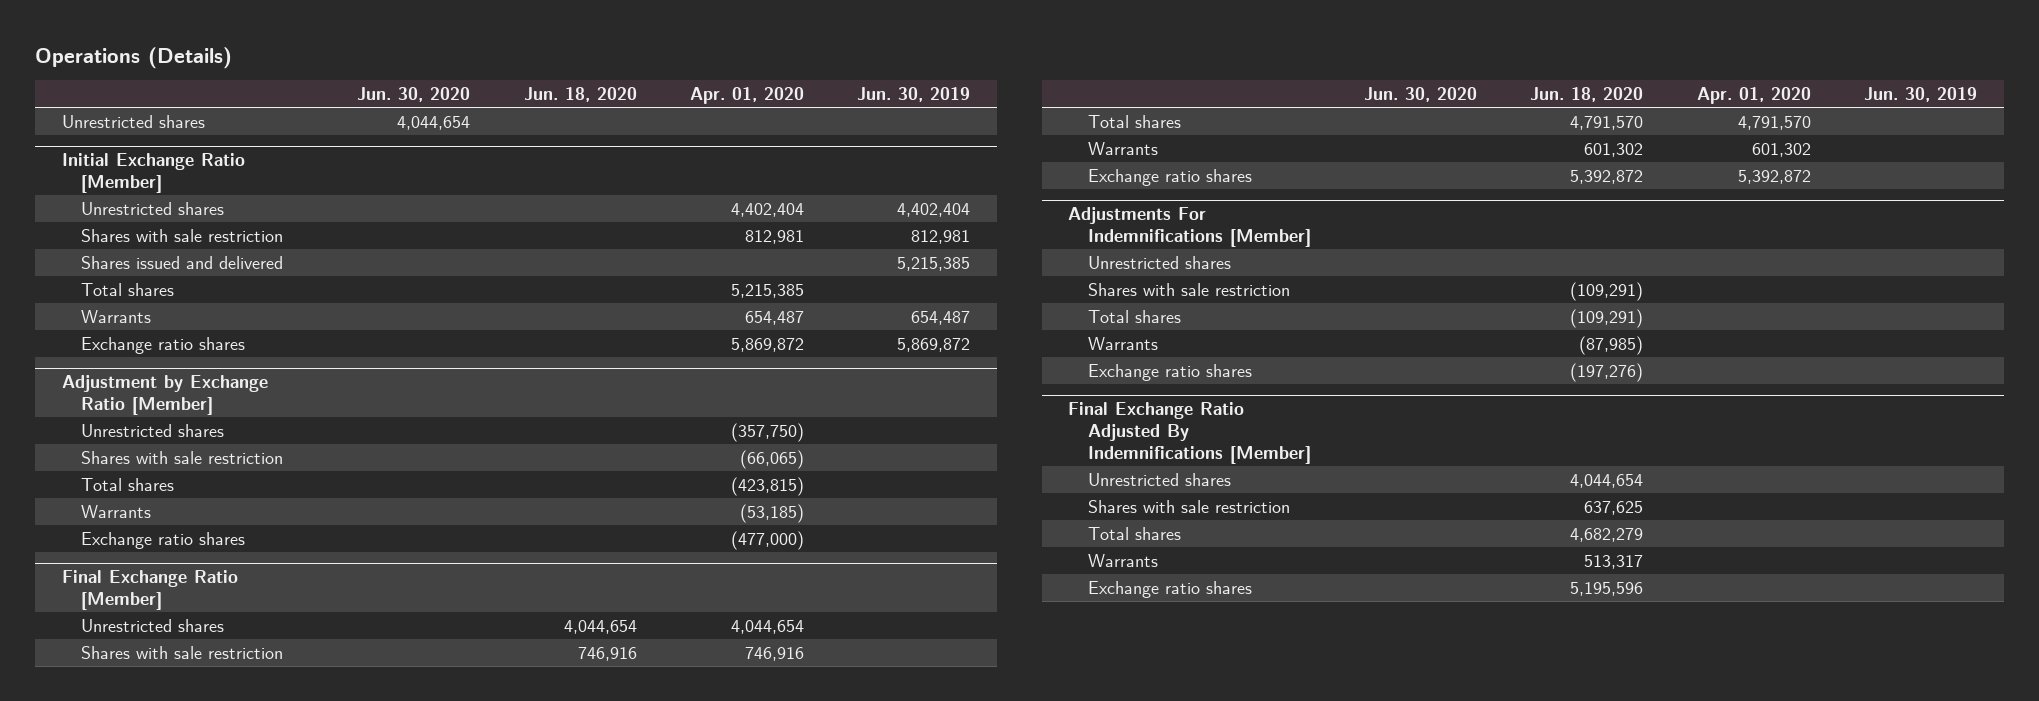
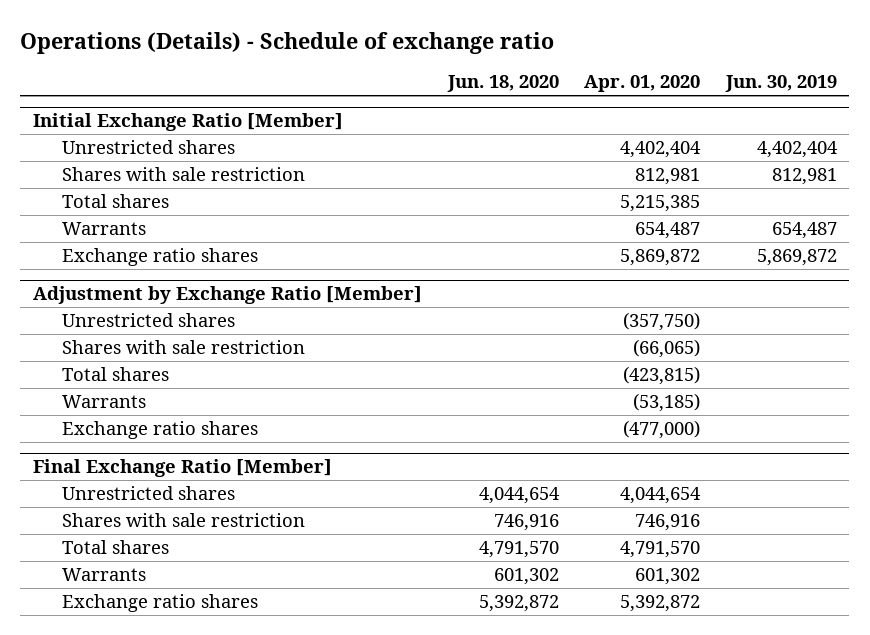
- Operations (Details)
+ Operations (Details) - Schedule of exchange ratio
- | Jun. 30, 2020 | Jun. 18, 2020 | Apr. 01, 2020 | Jun. 30, 2019
+ | Jun. 18, 2020 | Apr. 01, 2020 | Jun. 30, 2019
- Unrestricted shares | 4,044,654 | | |
@ Initial Exchange Ratio [Member]
- Shares issued and delivered | | | | 5,215,385
- Adjustments For Indemnifications [Member]
- Unrestricted shares
- Shares with sale restriction | | (109,291) | |
- Total shares | | (109,291) | |
- Warrants | | (87,985) | |
- Exchange ratio shares | | (197,276) | |
- Final Exchange Ratio Adjusted By Indemnifications [Member]
- Unrestricted shares | | 4,044,654 | |
- Shares with sale restriction | | 637,625 | |
- Total shares | | 4,682,279 | |
- Warrants | | 513,317 | |
- Exchange ratio shares | | 5,195,596 | |

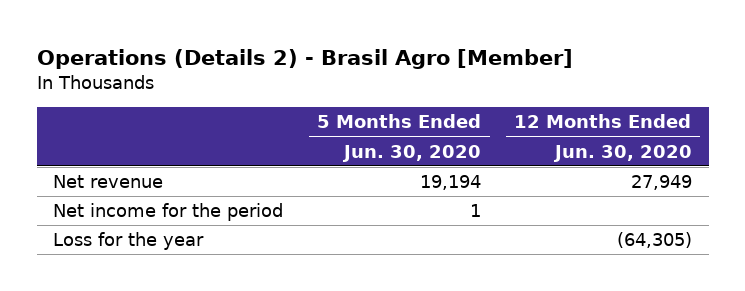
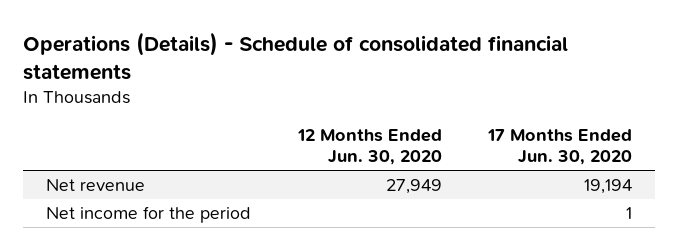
- Operations (Details 2) - Brasil Agro [Member]
+ Operations (Details) - Schedule of consolidated financial statements
- | 5 Months Ended Jun. 30, 2020 | 12 Months Ended Jun. 30, 2020
+ | 12 Months Ended Jun. 30, 2020 | 17 Months Ended Jun. 30, 2020
- Loss for the year | | (64,305)

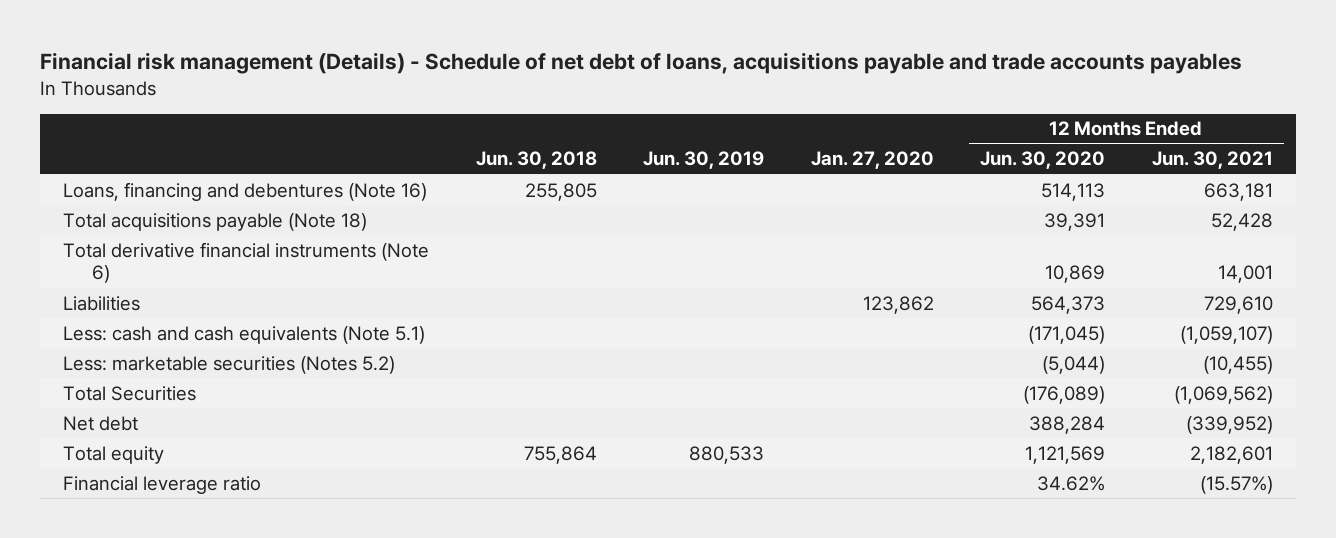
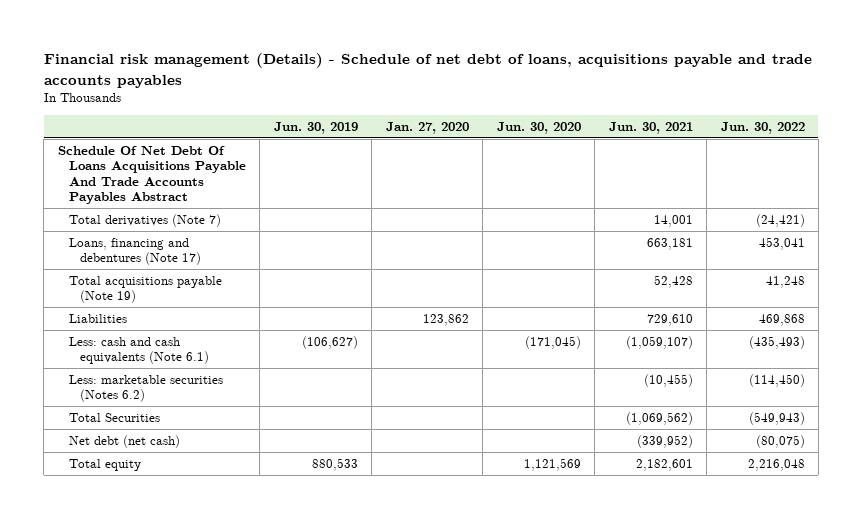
- | Jun. 30, 2018 | Jun. 30, 2019 | Jan. 27, 2020 | 12 Months Ended Jun. 30, 2020 | 12 Months Ended Jun. 30, 2021
+ | Jun. 30, 2019 | Jan. 27, 2020 | Jun. 30, 2020 | Jun. 30, 2021 | Jun. 30, 2022
- Loans, financing and debentures (Note 16) | 255,805 | | | 514,113 | 663,181
- Total acquisitions payable (Note 18) | | | | 39,391 | 52,428
- Total derivative financial instruments (Note 6) | | | | 10,869 | 14,001
+ Schedule Of Net Debt Of Loans Acquisitions Payable And Trade Accounts Payables Abstract
+ Total derivatives (Note 7) | | | | 14,001 | (24,421)
+ Loans, financing and debentures (Note 17) | | | | 663,181 | 453,041
+ Total acquisitions payable (Note 19) | | | | 52,428 | 41,248
- Less: cash and cash equivalents (Note 5.1) | | | | (171,045) | (1,059,107)
- Less: marketable securities (Notes 5.2) | | | | (5,044) | (10,455)
+ Less: cash and cash equivalents (Note 6.1) | (106,627) | | (171,045) | (1,059,107) | (435,493)
+ Less: marketable securities (Notes 6.2) | | | | (10,455) | (114,450)
- Net debt | | | | 388,284 | (339,952)
+ Net debt (net cash) | | | | (339,952) | (80,075)
- Financial leverage ratio | | | | 34.62% | (15.57%)

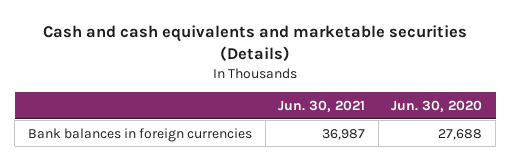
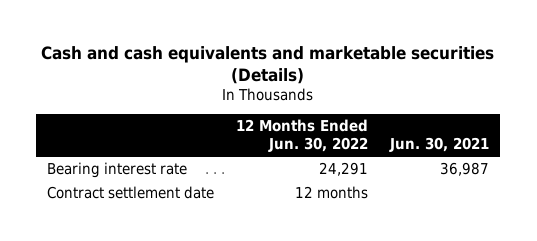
- | Jun. 30, 2021 | Jun. 30, 2020
+ | 12 Months Ended Jun. 30, 2022 | Jun. 30, 2021
- Bank balances in foreign currencies | 36,987 | 27,688
+ Bearing interest rate | 24,291 | 36,987
+ Contract settlement date | 12 months |

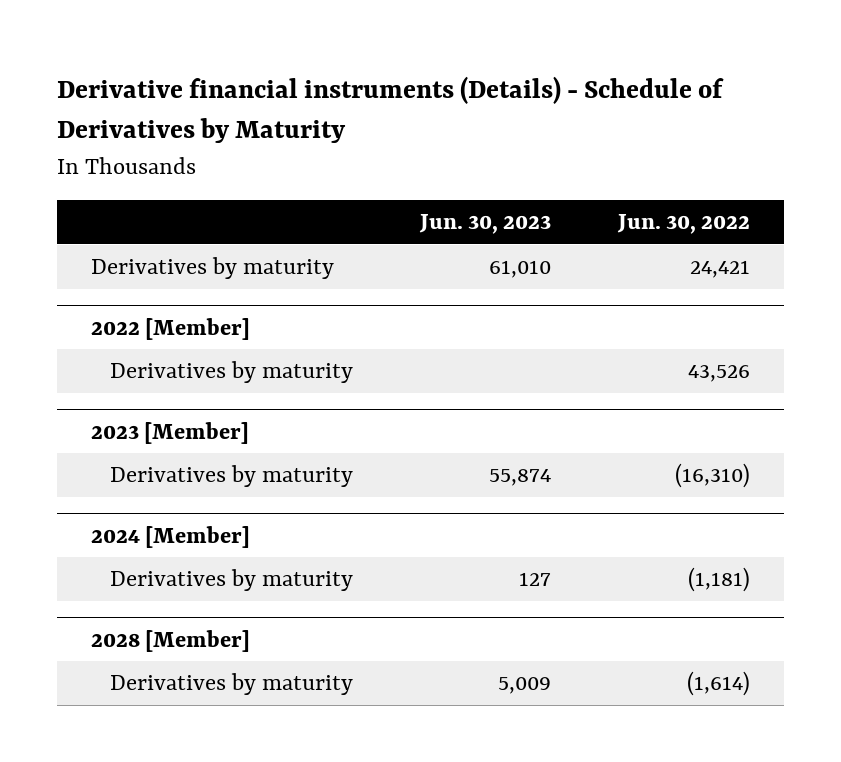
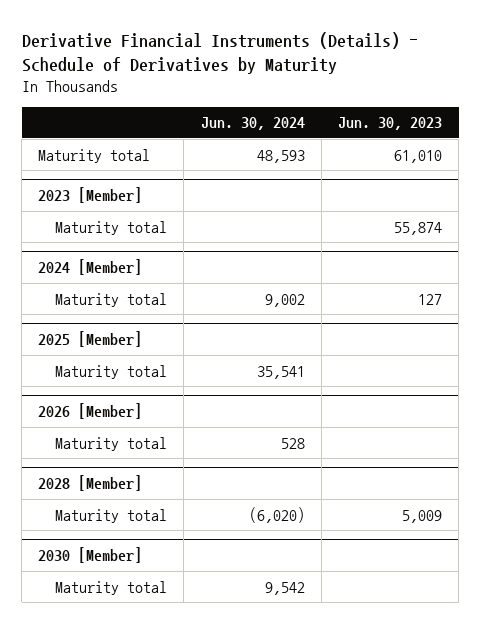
- Derivative financial instruments (Details) - Schedule of Derivatives by Maturity
+ Derivative Financial Instruments (Details) - Schedule of Derivatives by Maturity
- | Jun. 30, 2023 | Jun. 30, 2022
+ | Jun. 30, 2024 | Jun. 30, 2023
- Derivatives by maturity | 61,010 | 24,421
- 2022 [Member]
- Derivatives by maturity | | 43,526
+ Maturity total | 48,593 | 61,010
@ 2023 [Member]
- Derivatives by maturity | 55,874 | (16,310)
+ Maturity total | | 55,874
@ 2024 [Member]
- Derivatives by maturity | 127 | (1,181)
+ Maturity total | 9,002 | 127
+ 2025 [Member]
+ Maturity total | 35,541 |
+ 2026 [Member]
+ Maturity total | 528 |
@ 2028 [Member]
- Derivatives by maturity | 5,009 | (1,614)
+ Maturity total | (6,020) | 5,009
+ 2030 [Member]
+ Maturity total | 9,542 |

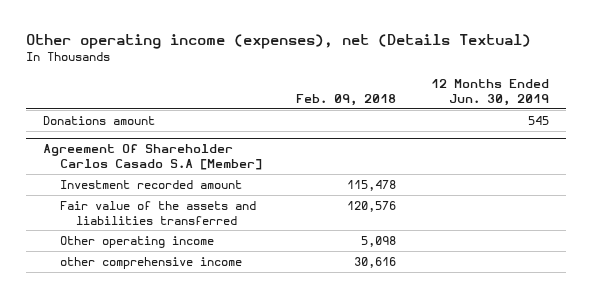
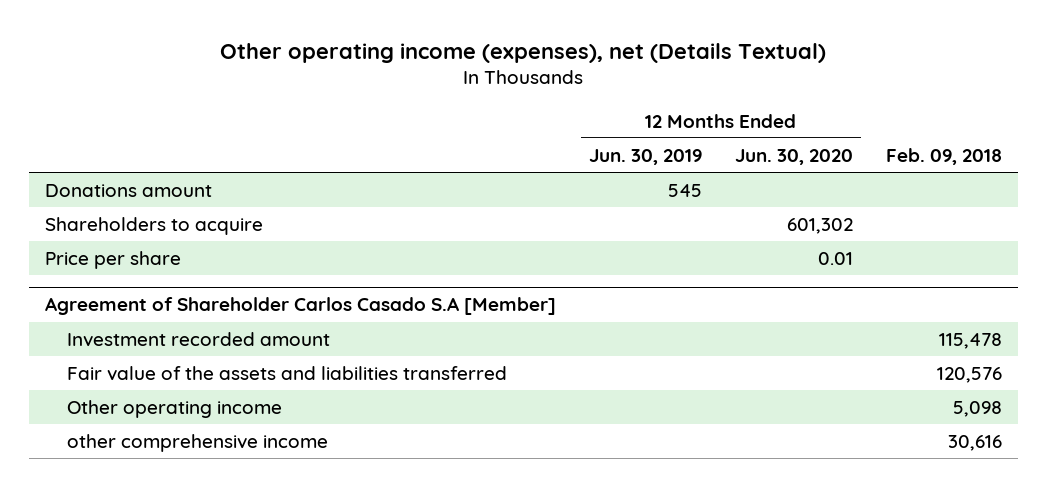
- | Feb. 09, 2018 | 12 Months Ended Jun. 30, 2019
+ | 12 Months Ended Jun. 30, 2019 | 12 Months Ended Jun. 30, 2020 | Feb. 09, 2018
- Agreement Of Shareholder Carlos Casado S.A [Member]
+ Shareholders to acquire | | 601,302 |
+ Price per share | | 0.01 |
+ Agreement of Shareholder Carlos Casado S.A [Member]

